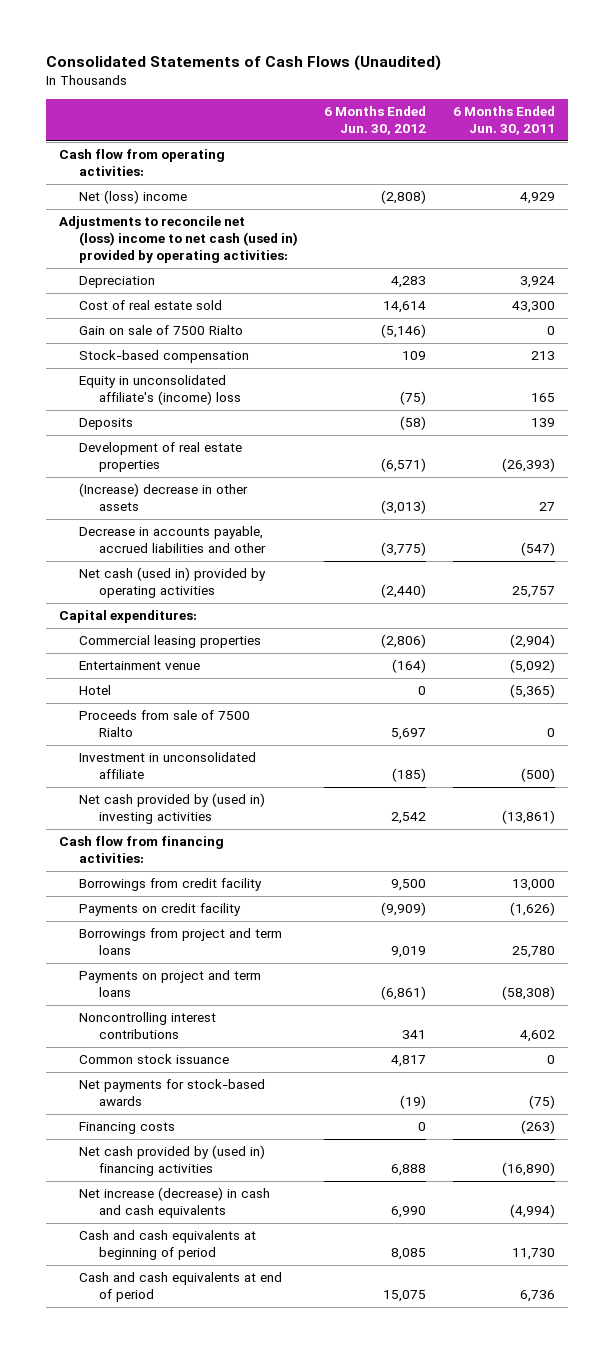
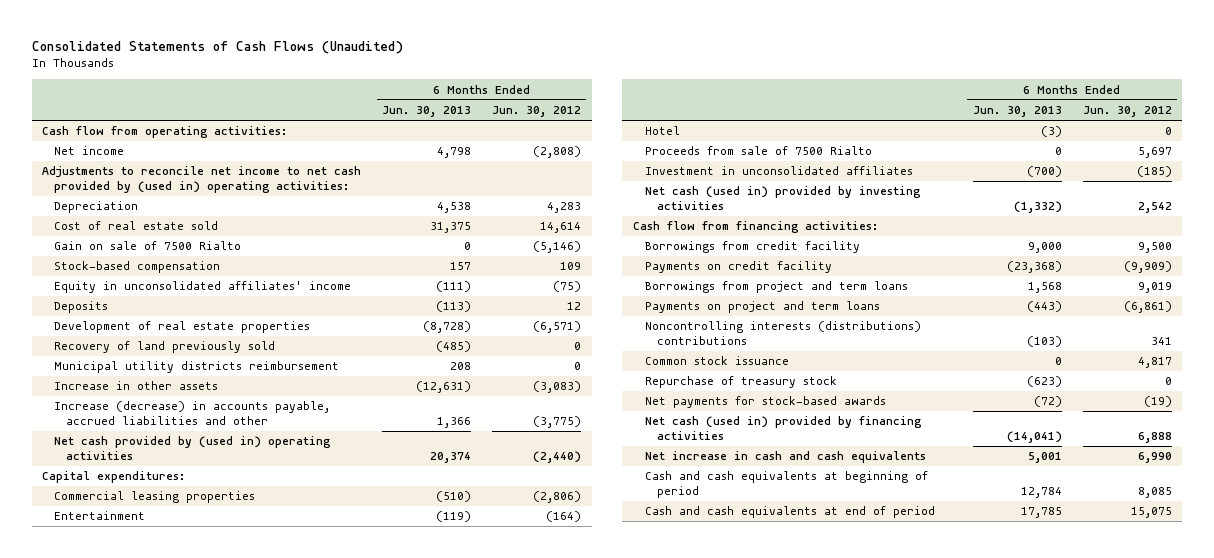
- | 6 Months Ended Jun. 30, 2012 | 6 Months Ended Jun. 30, 2011
+ | 6 Months Ended Jun. 30, 2013 | 6 Months Ended Jun. 30, 2012
- Net (loss) income | (2,808) | 4,929
- Adjustments to reconcile net (loss) income to net cash (used in) provided by operating activities:
+ Net income | 4,798 | (2,808)
+ Adjustments to reconcile net income to net cash provided by (used in) operating activities:
- Equity in unconsolidated affiliate's (income) loss | (75) | 165
- Deposits | (58) | 139
+ Equity in unconsolidated affiliates' income | (111) | (75)
+ Deposits | (113) | 12
- (Increase) decrease in other assets | (3,013) | 27
- Decrease in accounts payable, accrued liabilities and other | (3,775) | (547)
- Net cash (used in) provided by operating activities | (2,440) | 25,757
+ Recovery of land previously sold | (485) | 0
+ Municipal utility districts reimbursement | 208 | 0
+ Increase in other assets | (12,631) | (3,083)
+ Increase (decrease) in accounts payable, accrued liabilities and other | 1,366 | (3,775)
+ Net cash provided by (used in) operating activities | 20,374 | (2,440)
- Entertainment venue | (164) | (5,092)
+ Entertainment | (119) | (164)
- Investment in unconsolidated affiliate | (185) | (500)
- Net cash provided by (used in) investing activities | 2,542 | (13,861)
+ Investment in unconsolidated affiliates | (700) | (185)
+ Net cash (used in) provided by investing activities | (1,332) | 2,542
- Noncontrolling interest contributions | 341 | 4,602
+ Noncontrolling interests (distributions) contributions | (103) | 341
+ Repurchase of treasury stock | (623) | 0
- Financing costs | 0 | (263)
- Net cash provided by (used in) financing activities | 6,888 | (16,890)
- Net increase (decrease) in cash and cash equivalents | 6,990 | (4,994)
+ Net cash (used in) provided by financing activities | (14,041) | 6,888
+ Net increase in cash and cash equivalents | 5,001 | 6,990

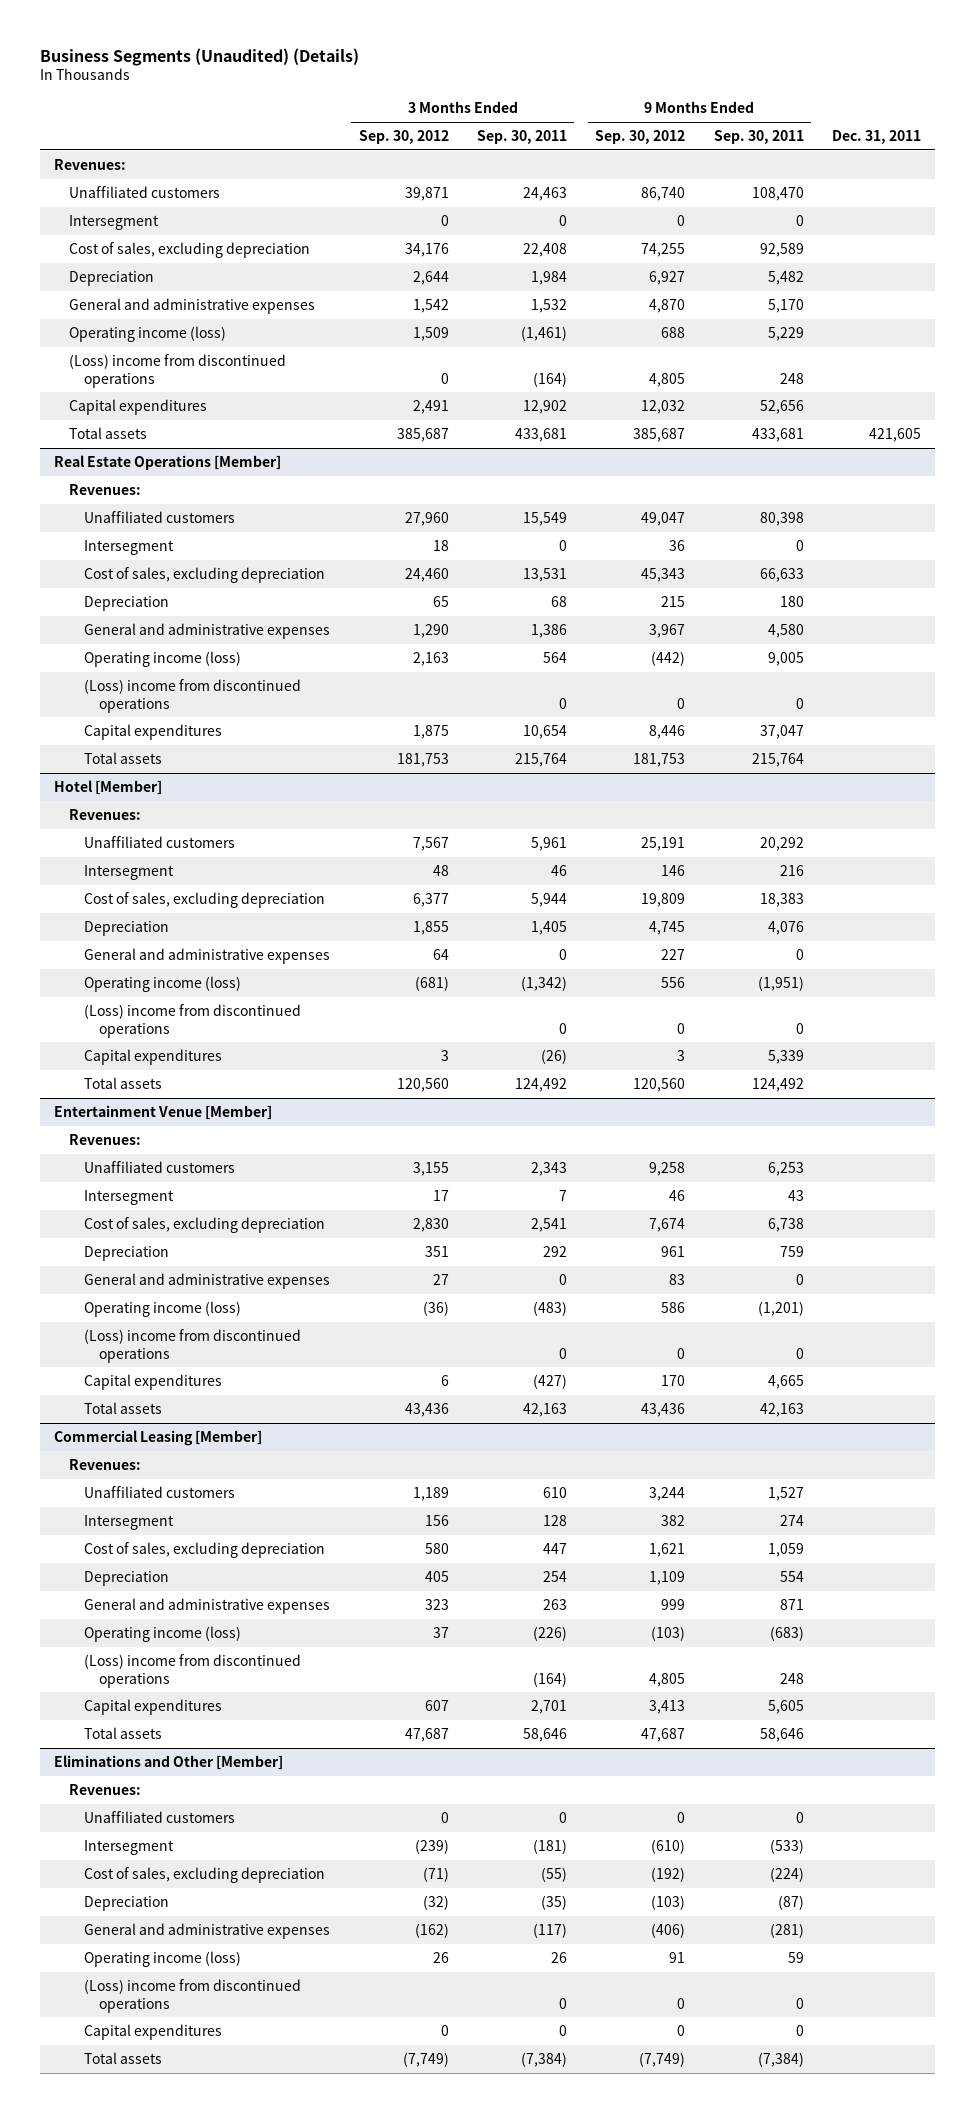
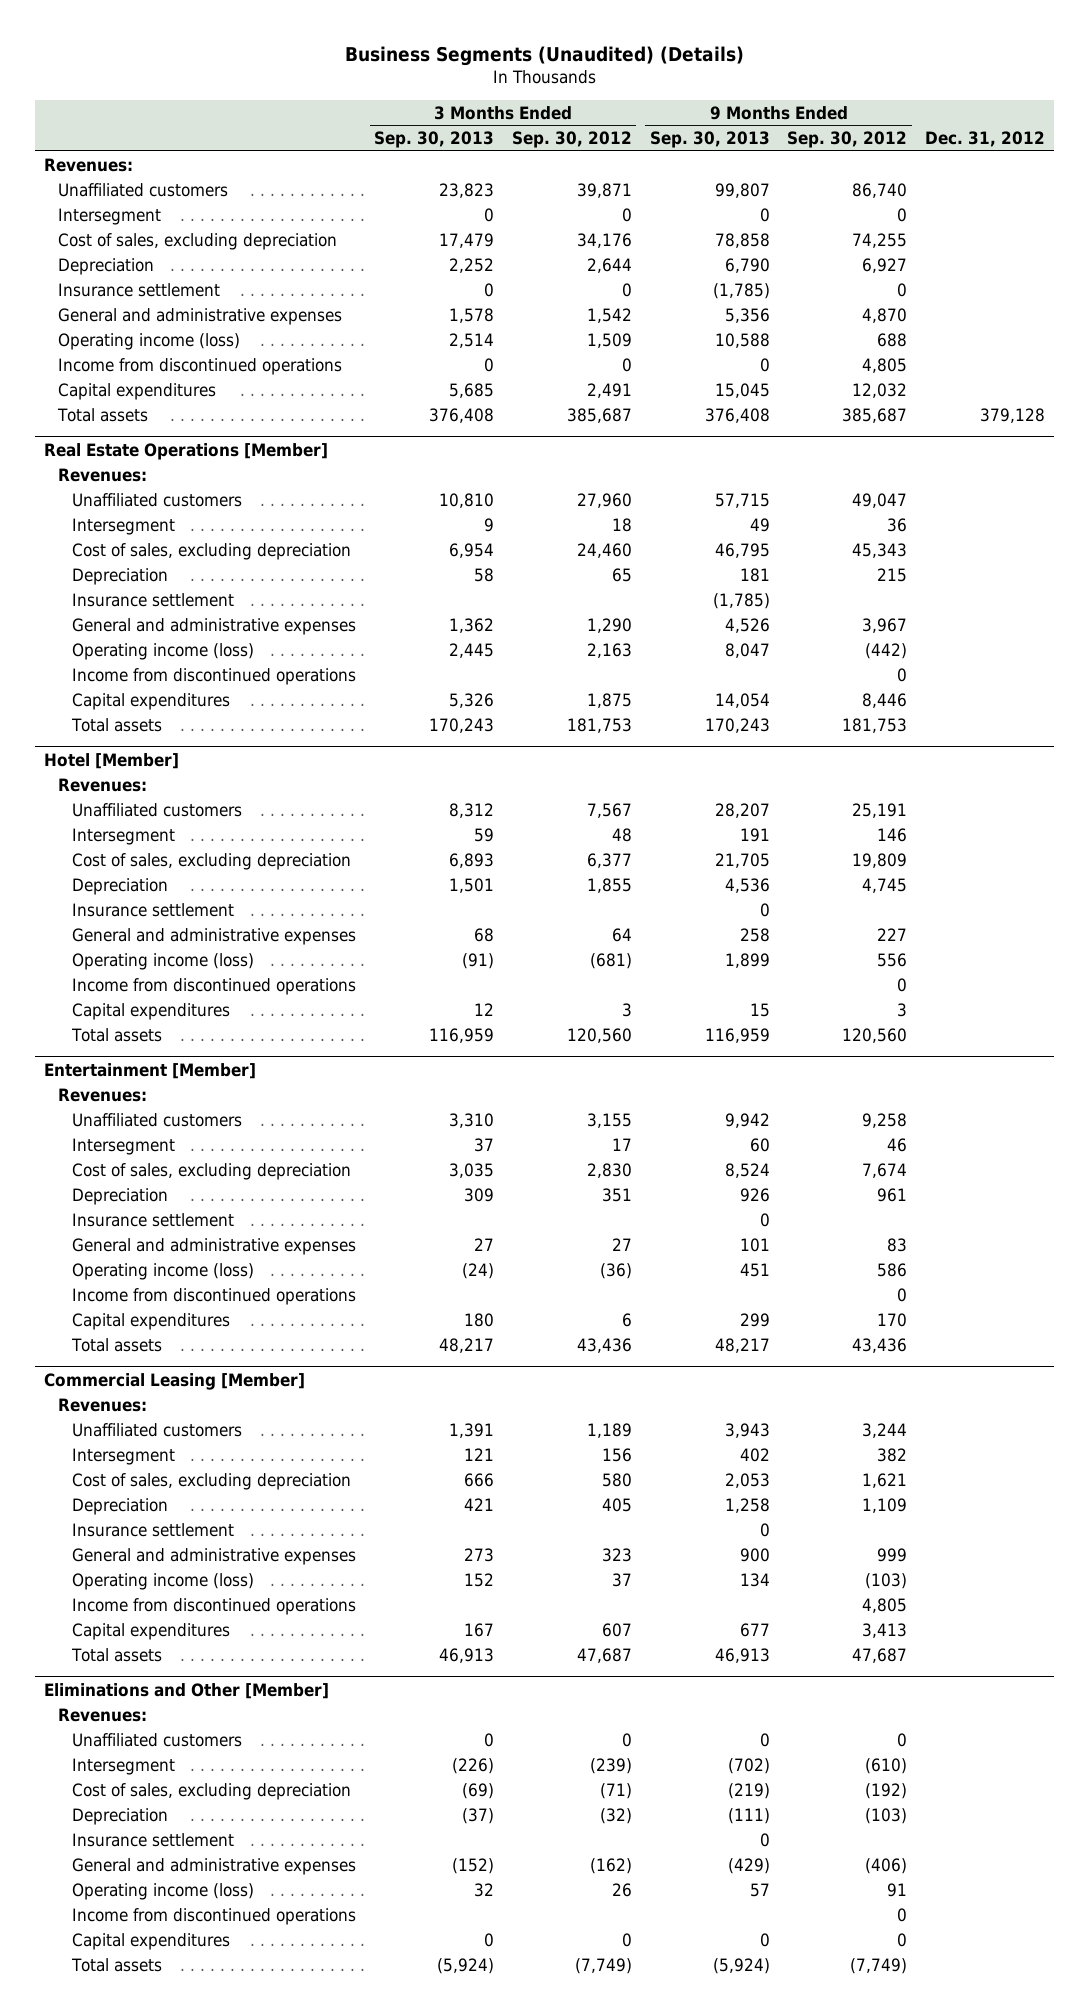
- | 3 Months Ended Sep. 30, 2012 | 3 Months Ended Sep. 30, 2011 | 9 Months Ended Sep. 30, 2012 | 9 Months Ended Sep. 30, 2011 | Dec. 31, 2011
+ | 3 Months Ended Sep. 30, 2013 | 3 Months Ended Sep. 30, 2012 | 9 Months Ended Sep. 30, 2013 | 9 Months Ended Sep. 30, 2012 | Dec. 31, 2012
+ Insurance settlement | 0 | 0 | (1,785) | 0 |
- (Loss) income from discontinued operations | 0 | (164) | 4,805 | 248 |
+ Income from discontinued operations | 0 | 0 | 0 | 4,805 |
@ Real Estate Operations [Member]
+ Insurance settlement | | | (1,785) | |
- (Loss) income from discontinued operations | | 0 | 0 | 0 |
+ Income from discontinued operations | | | | 0 |
@ Hotel [Member]
+ Insurance settlement | | | 0 | |
- (Loss) income from discontinued operations | | 0 | 0 | 0 |
+ Income from discontinued operations | | | | 0 |
- Entertainment Venue [Member]
+ Entertainment [Member]
+ Insurance settlement | | | 0 | |
- (Loss) income from discontinued operations | | 0 | 0 | 0 |
+ Income from discontinued operations | | | | 0 |
@ Commercial Leasing [Member]
+ Insurance settlement | | | 0 | |
- (Loss) income from discontinued operations | | (164) | 4,805 | 248 |
+ Income from discontinued operations | | | | 4,805 |
@ Eliminations and Other [Member]
+ Insurance settlement | | | 0 | |
- (Loss) income from discontinued operations | | 0 | 0 | 0 |
+ Income from discontinued operations | | | | 0 |

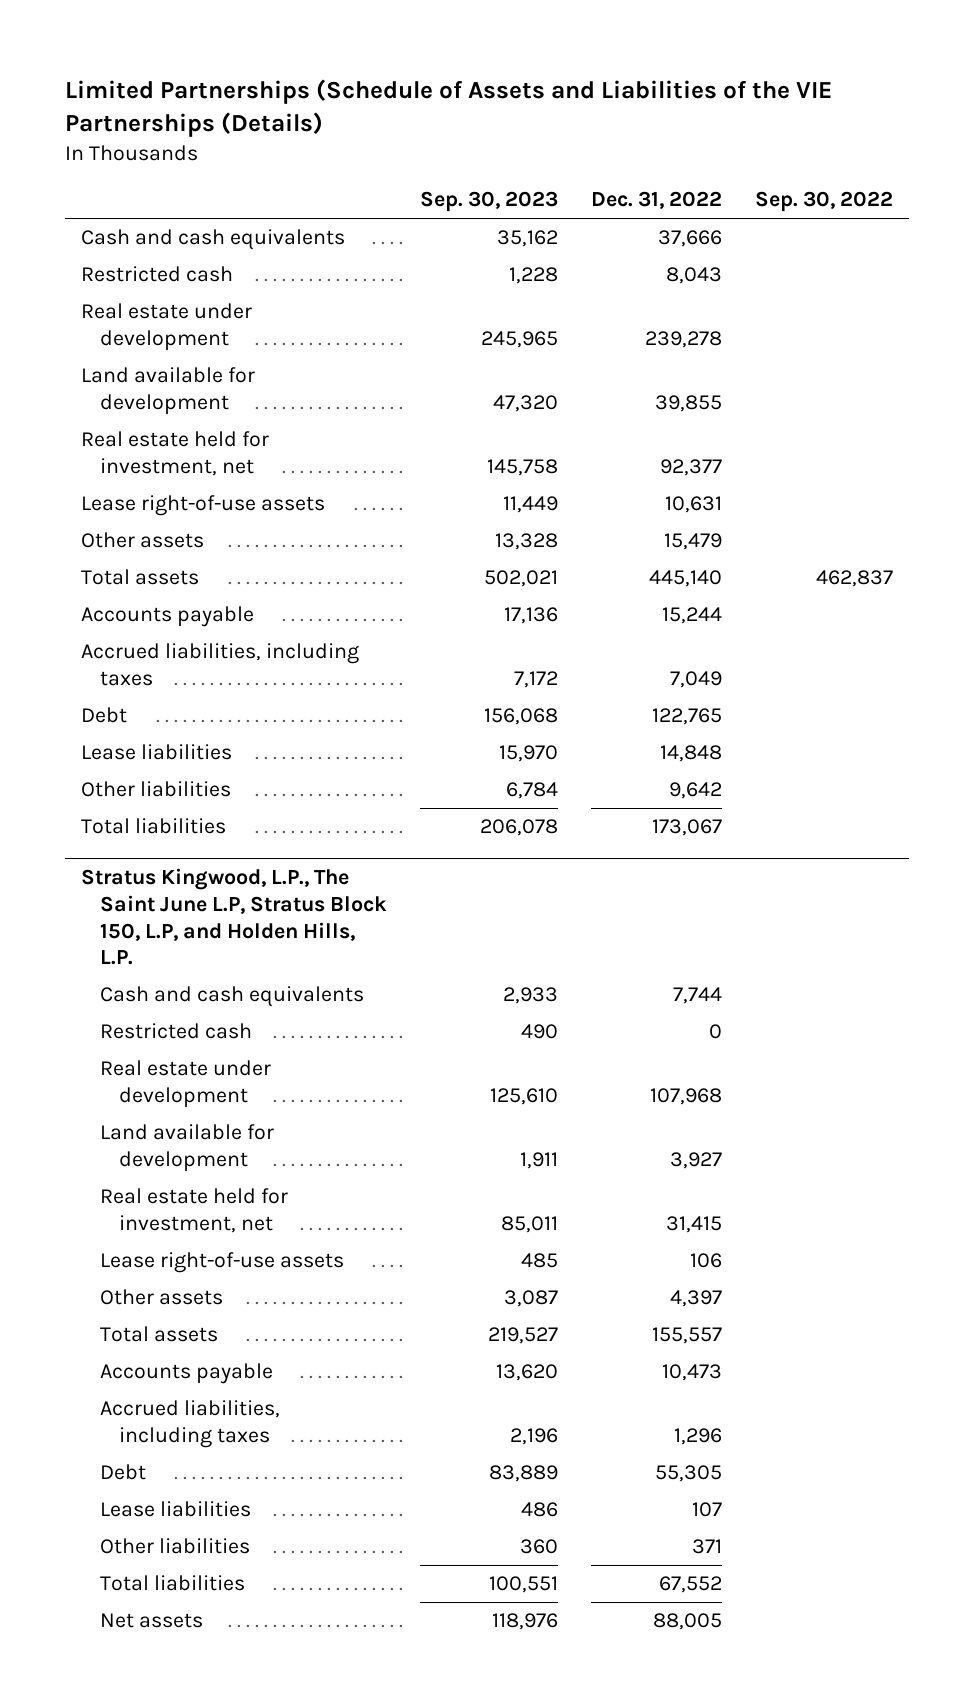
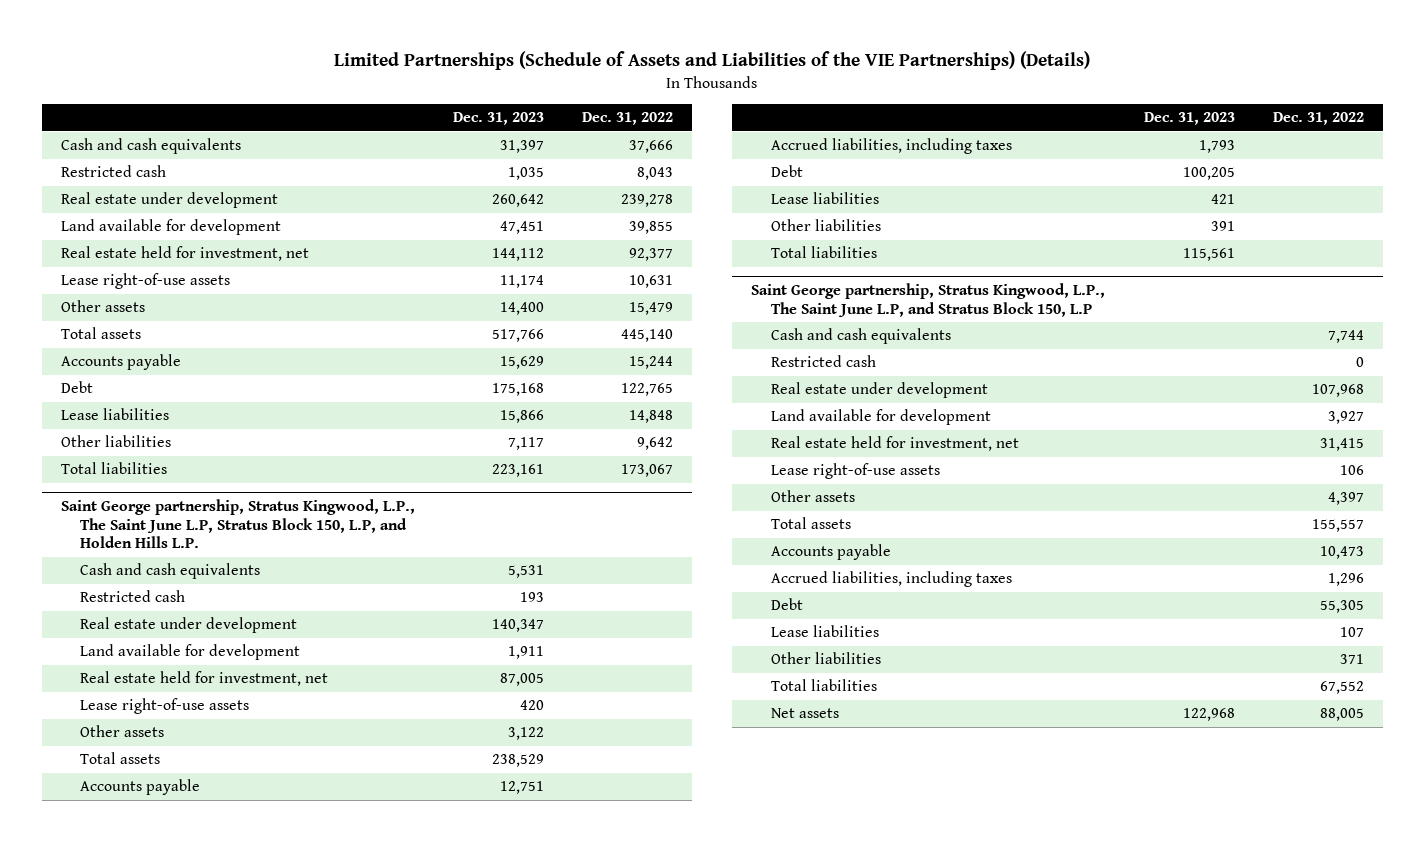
- Limited Partnerships (Schedule of Assets and Liabilities of the VIE Partnerships (Details)
+ Limited Partnerships (Schedule of Assets and Liabilities of the VIE Partnerships) (Details)
- | Sep. 30, 2023 | Dec. 31, 2022 | Sep. 30, 2022
+ | Dec. 31, 2023 | Dec. 31, 2022
- Accrued liabilities, including taxes | 7,172 | 7,049 |
- Stratus Kingwood, L.P., The Saint June L.P, Stratus Block 150, L.P, and Holden Hills, L.P.
+ Saint George partnership, Stratus Kingwood, L.P., The Saint June L.P, Stratus Block 150, L.P, and Holden Hills L.P.
+ Cash and cash equivalents | 5,531 |
+ Restricted cash | 193 |
+ Real estate under development | 140,347 |
+ Land available for development | 1,911 |
+ Real estate held for investment, net | 87,005 |
+ Lease right-of-use assets | 420 |
+ Other assets | 3,122 |
+ Total assets | 238,529 |
+ Accounts payable | 12,751 |
+ Accrued liabilities, including taxes | 1,793 |
+ Debt | 100,205 |
+ Lease liabilities | 421 |
+ Other liabilities | 391 |
+ Total liabilities | 115,561 |
+ Saint George partnership, Stratus Kingwood, L.P., The Saint June L.P, and Stratus Block 150, L.P

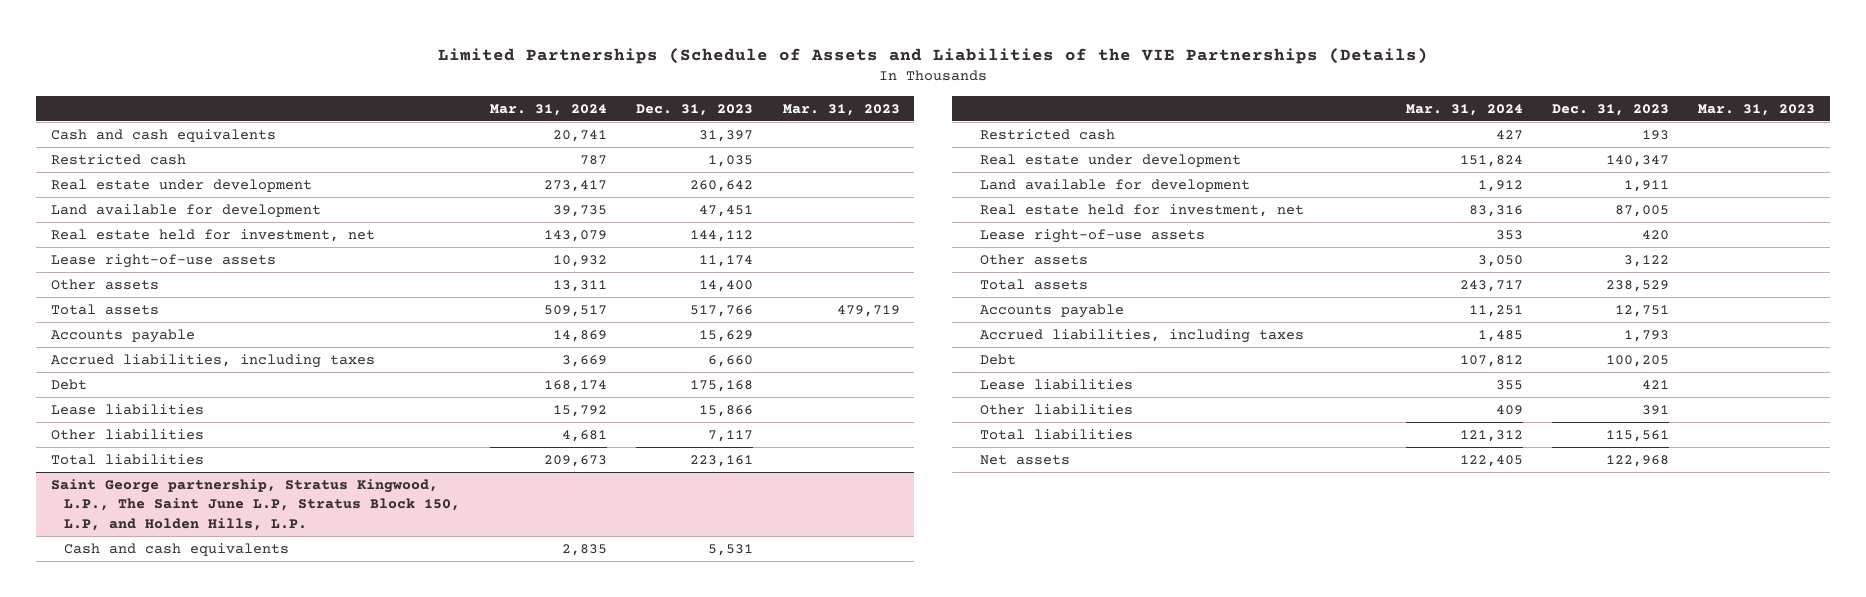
- Limited Partnerships (Schedule of Assets and Liabilities of the VIE Partnerships) (Details)
+ Limited Partnerships (Schedule of Assets and Liabilities of the VIE Partnerships (Details)
- | Dec. 31, 2023 | Dec. 31, 2022
+ | Mar. 31, 2024 | Dec. 31, 2023 | Mar. 31, 2023
+ Accrued liabilities, including taxes | 3,669 | 6,660 |
- Saint George partnership, Stratus Kingwood, L.P., The Saint June L.P, Stratus Block 150, L.P, and Holden Hills L.P.
+ Saint George partnership, Stratus Kingwood, L.P., The Saint June L.P, Stratus Block 150, L.P, and Holden Hills, L.P.
- Saint George partnership, Stratus Kingwood, L.P., The Saint June L.P, and Stratus Block 150, L.P
- Cash and cash equivalents | | 7,744
- Restricted cash | | 0
- Real estate under development | | 107,968
- Land available for development | | 3,927
- Real estate held for investment, net | | 31,415
- Lease right-of-use assets | | 106
- Other assets | | 4,397
- Total assets | | 155,557
- Accounts payable | | 10,473
- Accrued liabilities, including taxes | | 1,296
- Debt | | 55,305
- Lease liabilities | | 107
- Other liabilities | | 371
- Total liabilities | | 67,552

